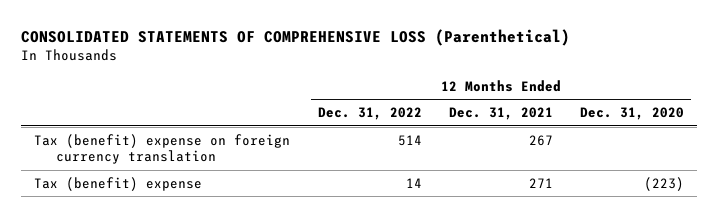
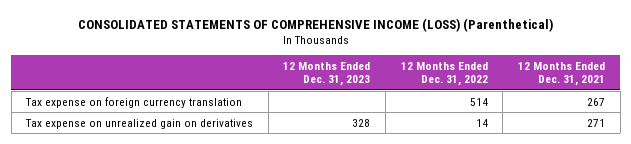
- CONSOLIDATED STATEMENTS OF COMPREHENSIVE LOSS (Parenthetical)
+ CONSOLIDATED STATEMENTS OF COMPREHENSIVE INCOME (LOSS) (Parenthetical)
- | 12 Months Ended Dec. 31, 2022 | 12 Months Ended Dec. 31, 2021 | 12 Months Ended Dec. 31, 2020
+ | 12 Months Ended Dec. 31, 2023 | 12 Months Ended Dec. 31, 2022 | 12 Months Ended Dec. 31, 2021
- Tax (benefit) expense on foreign currency translation | 514 | 267 |
- Tax (benefit) expense | 14 | 271 | (223)
+ Tax expense on foreign currency translation | | 514 | 267
+ Tax expense on unrealized gain on derivatives | 328 | 14 | 271

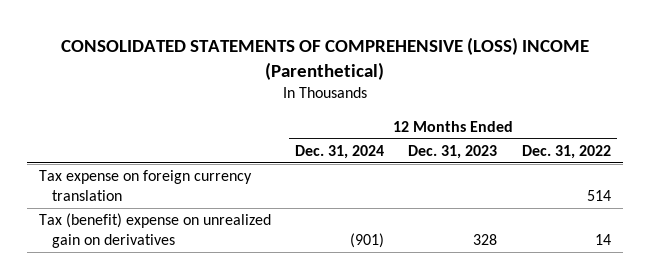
- CONSOLIDATED STATEMENTS OF COMPREHENSIVE INCOME (LOSS) (Parenthetical)
+ CONSOLIDATED STATEMENTS OF COMPREHENSIVE (LOSS) INCOME (Parenthetical)
- | 12 Months Ended Dec. 31, 2023 | 12 Months Ended Dec. 31, 2022 | 12 Months Ended Dec. 31, 2021
+ | 12 Months Ended Dec. 31, 2024 | 12 Months Ended Dec. 31, 2023 | 12 Months Ended Dec. 31, 2022
- Tax expense on unrealized gain on derivatives | 328 | 14 | 271
+ Tax (benefit) expense on unrealized gain on derivatives | (901) | 328 | 14

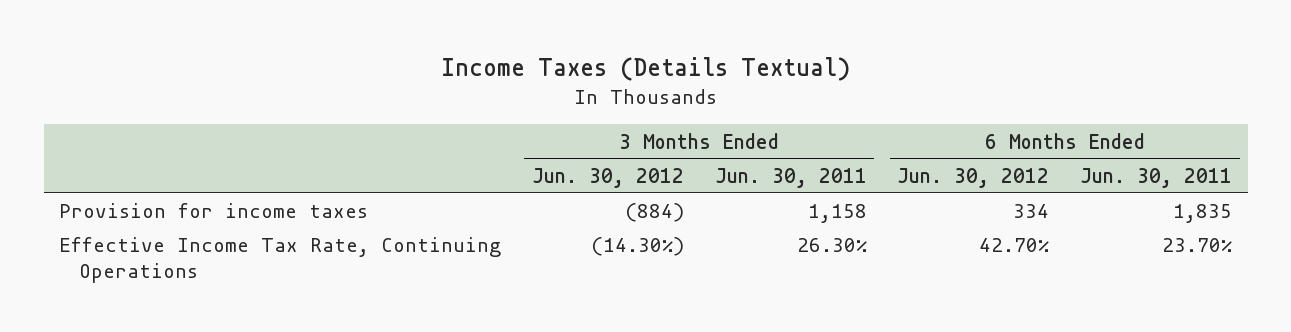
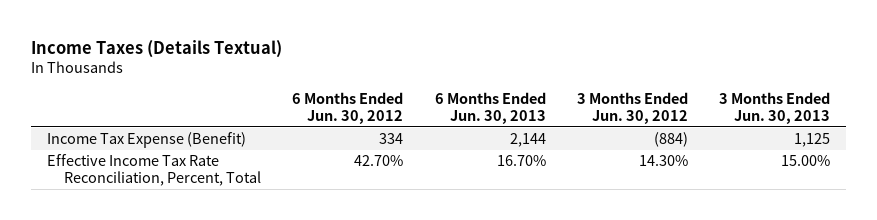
- | 3 Months Ended Jun. 30, 2012 | 3 Months Ended Jun. 30, 2011 | 6 Months Ended Jun. 30, 2012 | 6 Months Ended Jun. 30, 2011
+ | 6 Months Ended Jun. 30, 2012 | 6 Months Ended Jun. 30, 2013 | 3 Months Ended Jun. 30, 2012 | 3 Months Ended Jun. 30, 2013
- Provision for income taxes | (884) | 1,158 | 334 | 1,835
- Effective Income Tax Rate, Continuing Operations | (14.30%) | 26.30% | 42.70% | 23.70%
+ Income Tax Expense (Benefit) | 334 | 2,144 | (884) | 1,125
+ Effective Income Tax Rate Reconciliation, Percent, Total | 42.70% | 16.70% | 14.30% | 15.00%

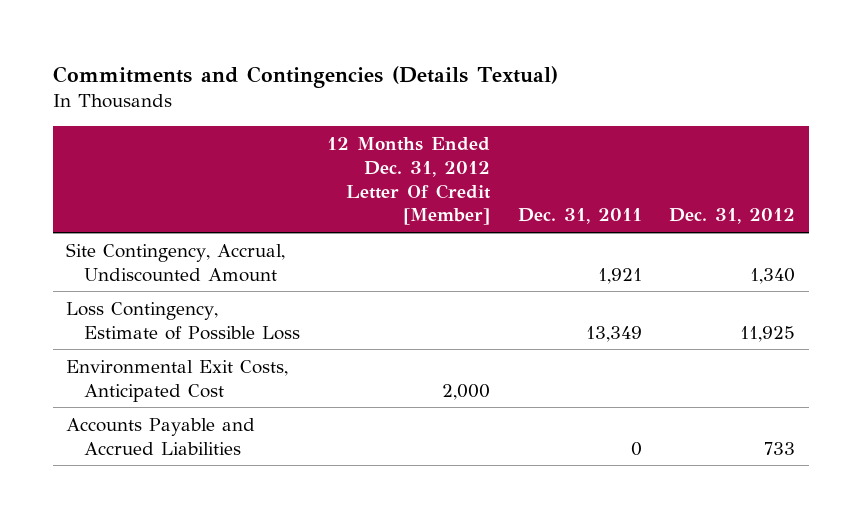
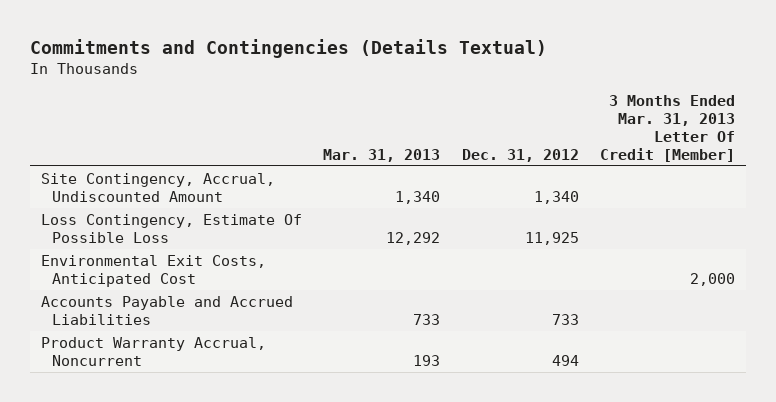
- | 12 Months Ended Dec. 31, 2012 Letter Of Credit [Member] | Dec. 31, 2011 | Dec. 31, 2012
+ | Mar. 31, 2013 | Dec. 31, 2012 | 3 Months Ended Mar. 31, 2013 Letter Of Credit [Member]
- Loss Contingency, Estimate of Possible Loss | | 13,349 | 11,925
+ Loss Contingency, Estimate Of Possible Loss | 12,292 | 11,925 |
+ Product Warranty Accrual, Noncurrent | 193 | 494 |

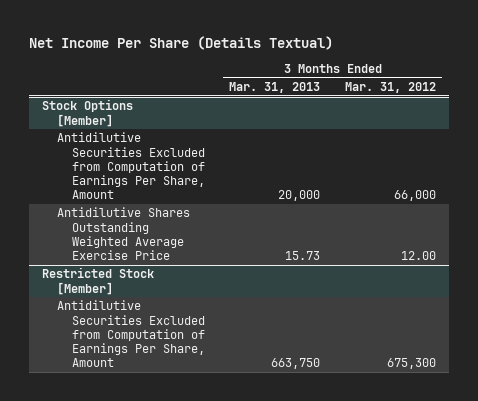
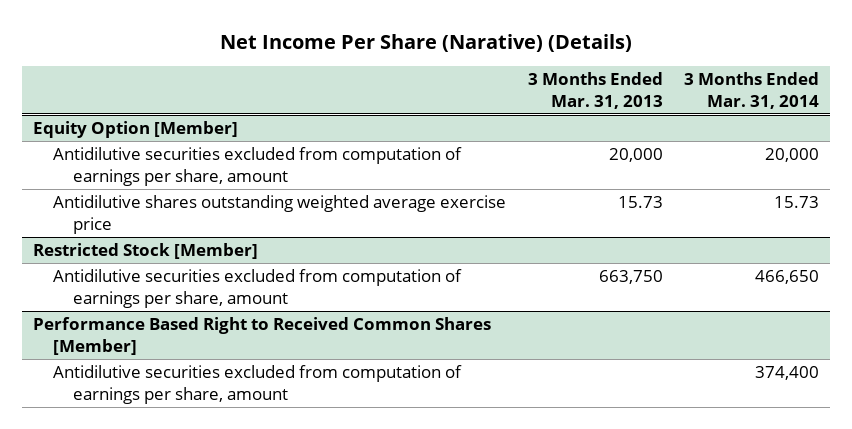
- Net Income Per Share (Details Textual)
+ Net Income Per Share (Narative) (Details)
- | 3 Months Ended Mar. 31, 2013 | 3 Months Ended Mar. 31, 2012
+ | 3 Months Ended Mar. 31, 2013 | 3 Months Ended Mar. 31, 2014
- Stock Options [Member]
- Antidilutive Securities Excluded from Computation of Earnings Per Share, Amount | 20,000 | 66,000
- Antidilutive Shares Outstanding Weighted Average Exercise Price | 15.73 | 12.00
+ Equity Option [Member]
+ Antidilutive securities excluded from computation of earnings per share, amount | 20,000 | 20,000
+ Antidilutive shares outstanding weighted average exercise price | 15.73 | 15.73
@ Restricted Stock [Member]
- Antidilutive Securities Excluded from Computation of Earnings Per Share, Amount | 663,750 | 675,300
+ Antidilutive securities excluded from computation of earnings per share, amount | 663,750 | 466,650
+ Performance Based Right to Received Common Shares [Member]
+ Antidilutive securities excluded from computation of earnings per share, amount | | 374,400

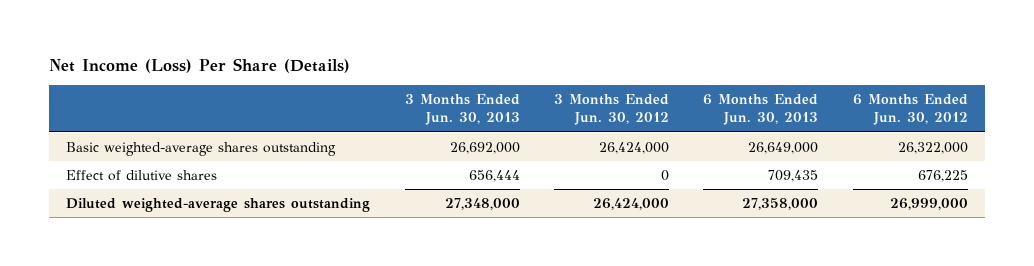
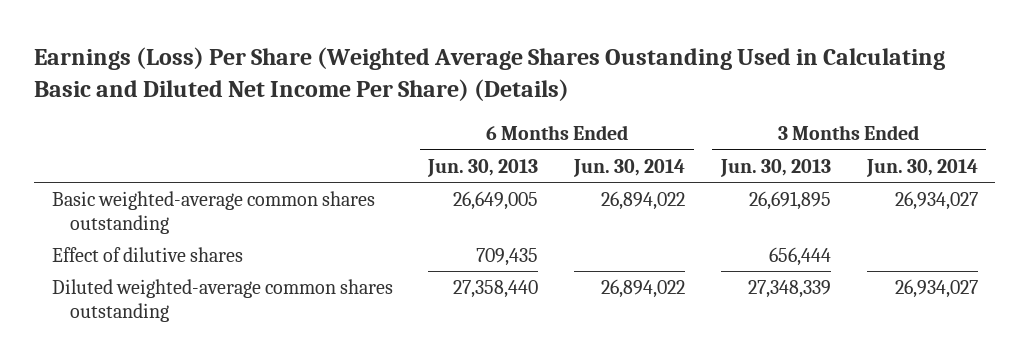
- Net Income (Loss) Per Share (Details)
+ Earnings (Loss) Per Share (Weighted Average Shares Oustanding Used in Calculating Basic and Diluted Net Income Per Share) (Details)
- | 3 Months Ended Jun. 30, 2013 | 3 Months Ended Jun. 30, 2012 | 6 Months Ended Jun. 30, 2013 | 6 Months Ended Jun. 30, 2012
+ | 6 Months Ended Jun. 30, 2013 | 6 Months Ended Jun. 30, 2014 | 3 Months Ended Jun. 30, 2013 | 3 Months Ended Jun. 30, 2014
- Basic weighted-average shares outstanding | 26,692,000 | 26,424,000 | 26,649,000 | 26,322,000
+ Basic weighted-average common shares outstanding | 26,649,005 | 26,894,022 | 26,691,895 | 26,934,027
- Diluted weighted-average shares outstanding | 27,348,000 | 26,424,000 | 27,358,000 | 26,999,000
+ Diluted weighted-average common shares outstanding | 27,358,440 | 26,894,022 | 27,348,339 | 26,934,027

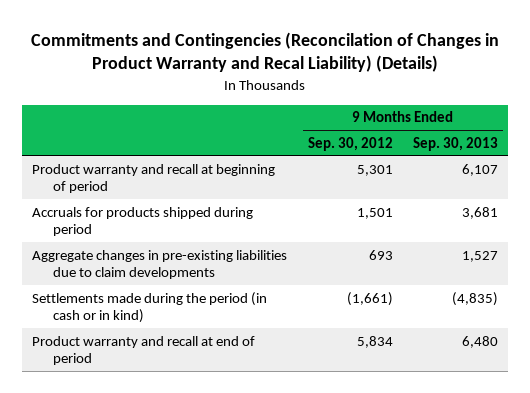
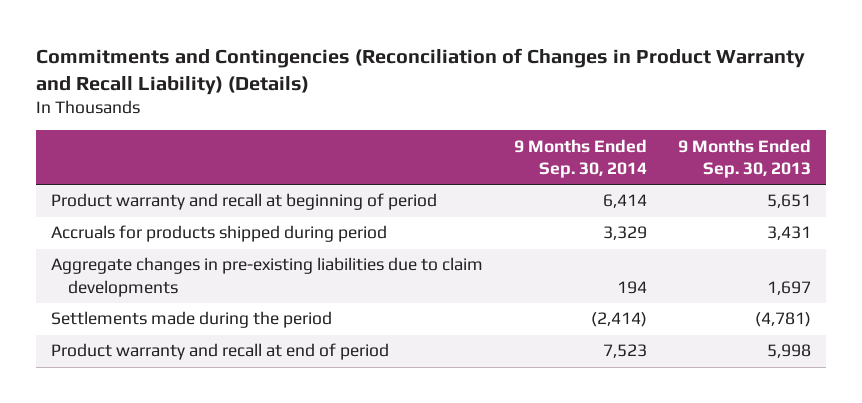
- Commitments and Contingencies (Reconcilation of Changes in Product Warranty and Recal Liability) (Details)
+ Commitments and Contingencies (Reconciliation of Changes in Product Warranty and Recall Liability) (Details)
- | 9 Months Ended Sep. 30, 2012 | 9 Months Ended Sep. 30, 2013
+ | 9 Months Ended Sep. 30, 2014 | 9 Months Ended Sep. 30, 2013
- Product warranty and recall at beginning of period | 5,301 | 6,107
- Accruals for products shipped during period | 1,501 | 3,681
- Aggregate changes in pre-existing liabilities due to claim developments | 693 | 1,527
- Settlements made during the period (in cash or in kind) | (1,661) | (4,835)
- Product warranty and recall at end of period | 5,834 | 6,480
+ Product warranty and recall at beginning of period | 6,414 | 5,651
+ Accruals for products shipped during period | 3,329 | 3,431
+ Aggregate changes in pre-existing liabilities due to claim developments | 194 | 1,697
+ Settlements made during the period | (2,414) | (4,781)
+ Product warranty and recall at end of period | 7,523 | 5,998

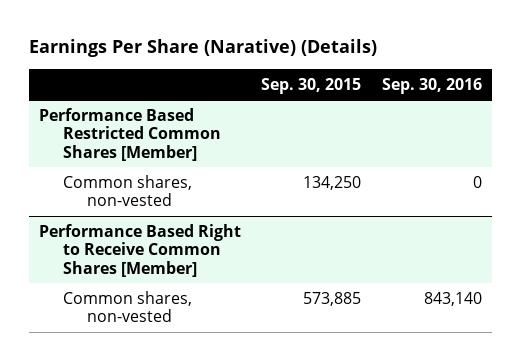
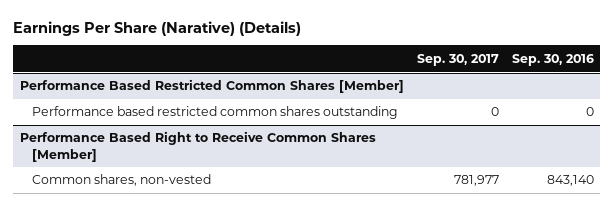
- | Sep. 30, 2015 | Sep. 30, 2016
+ | Sep. 30, 2017 | Sep. 30, 2016
@ Performance Based Restricted Common Shares [Member]
- Common shares, non-vested | 134,250 | 0
+ Performance based restricted common shares outstanding | 0 | 0

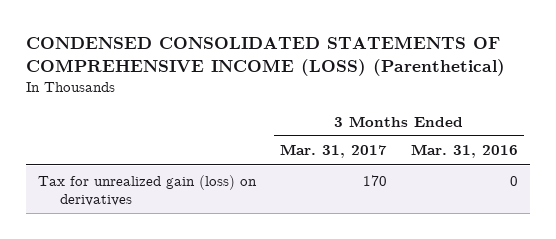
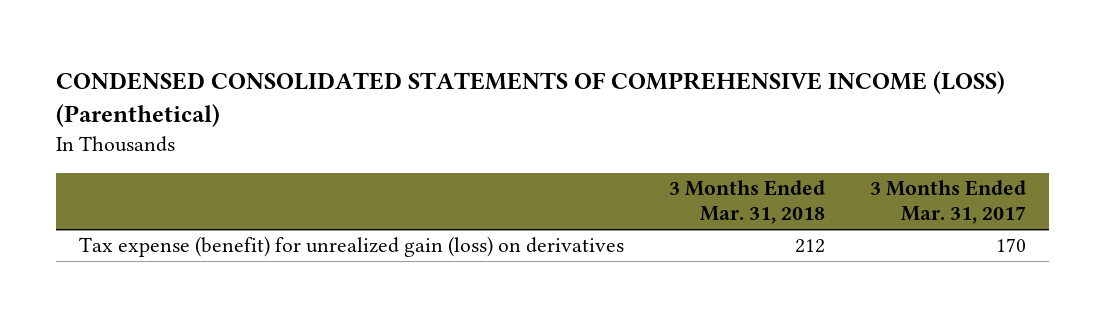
- | 3 Months Ended Mar. 31, 2017 | 3 Months Ended Mar. 31, 2016
+ | 3 Months Ended Mar. 31, 2018 | 3 Months Ended Mar. 31, 2017
- Tax for unrealized gain (loss) on derivatives | 170 | 0
+ Tax expense (benefit) for unrealized gain (loss) on derivatives | 212 | 170

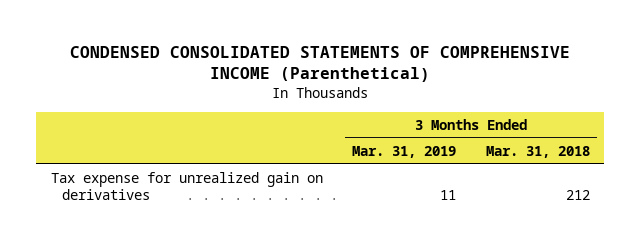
- CONDENSED CONSOLIDATED STATEMENTS OF COMPREHENSIVE INCOME (LOSS) (Parenthetical)
+ CONDENSED CONSOLIDATED STATEMENTS OF COMPREHENSIVE INCOME (Parenthetical)
- | 3 Months Ended Mar. 31, 2018 | 3 Months Ended Mar. 31, 2017
+ | 3 Months Ended Mar. 31, 2019 | 3 Months Ended Mar. 31, 2018
- Tax expense (benefit) for unrealized gain (loss) on derivatives | 212 | 170
+ Tax expense for unrealized gain on derivatives | 11 | 212

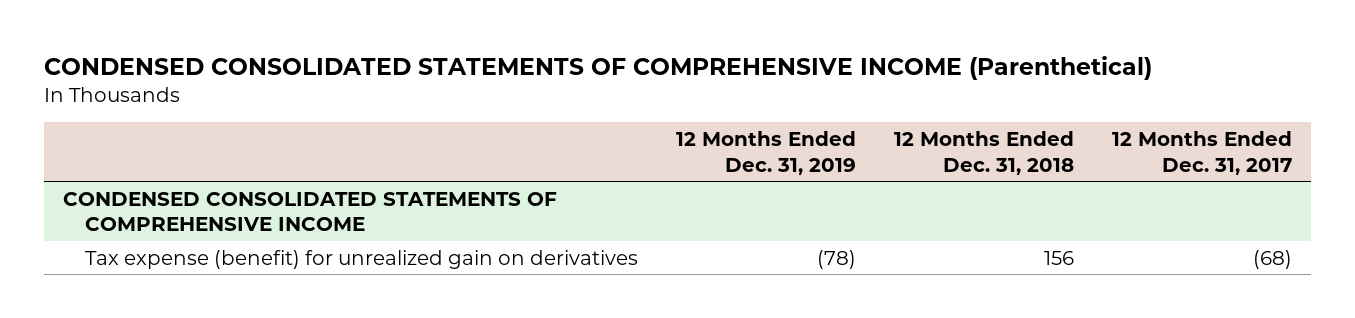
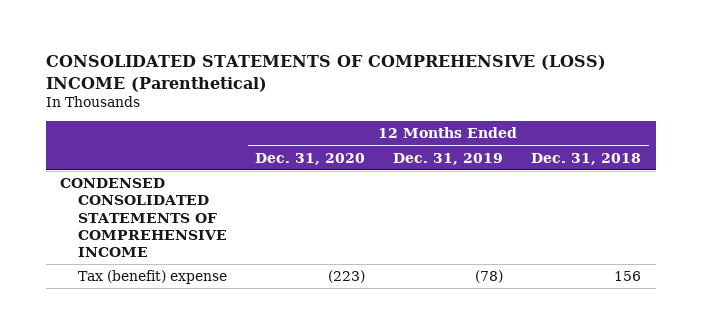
- CONDENSED CONSOLIDATED STATEMENTS OF COMPREHENSIVE INCOME (Parenthetical)
+ CONSOLIDATED STATEMENTS OF COMPREHENSIVE (LOSS) INCOME (Parenthetical)
- | 12 Months Ended Dec. 31, 2019 | 12 Months Ended Dec. 31, 2018 | 12 Months Ended Dec. 31, 2017
+ | 12 Months Ended Dec. 31, 2020 | 12 Months Ended Dec. 31, 2019 | 12 Months Ended Dec. 31, 2018
- Tax expense (benefit) for unrealized gain on derivatives | (78) | 156 | (68)
+ Tax (benefit) expense | (223) | (78) | 156

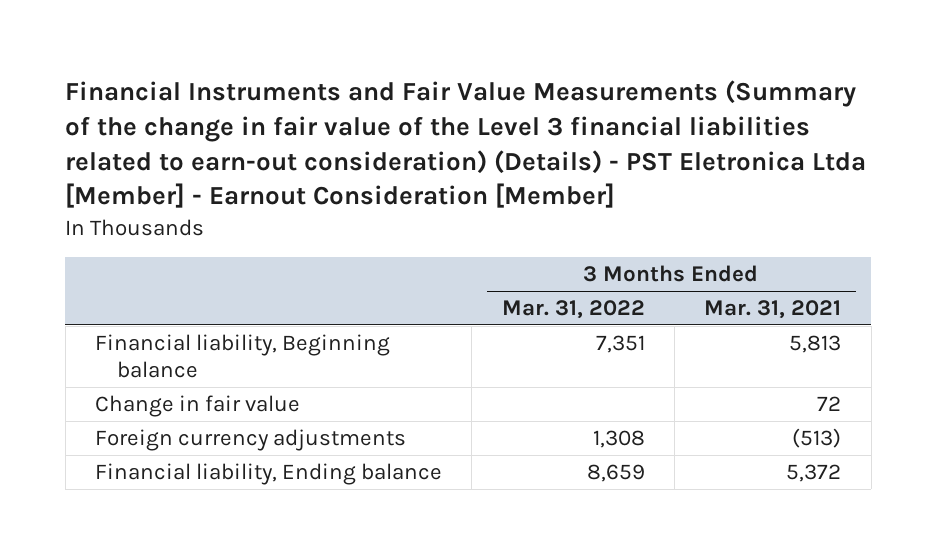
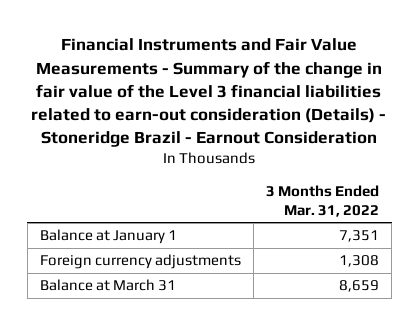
- Financial Instruments and Fair Value Measurements (Summary of the change in fair value of the Level 3 financial liabilities related to earn-out consideration) (Details) - PST Eletronica Ltda [Member] - Earnout Consideration [Member]
+ Financial Instruments and Fair Value Measurements - Summary of the change in fair value of the Level 3 financial liabilities related to earn-out consideration (Details) - Stoneridge Brazil - Earnout Consideration
- | 3 Months Ended Mar. 31, 2022 | 3 Months Ended Mar. 31, 2021
+ | 3 Months Ended Mar. 31, 2022
- Financial liability, Beginning balance | 7,351 | 5,813
- Change in fair value | | 72
+ Balance at January 1 | 7,351
- Financial liability, Ending balance | 8,659 | 5,372
+ Balance at March 31 | 8,659

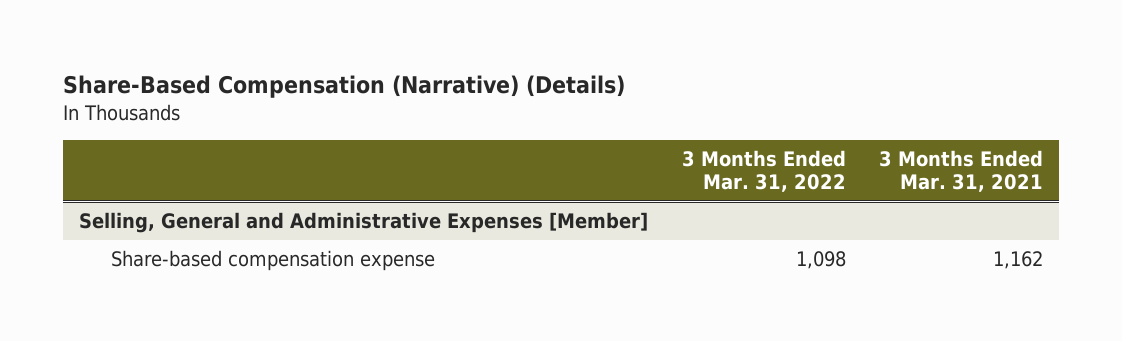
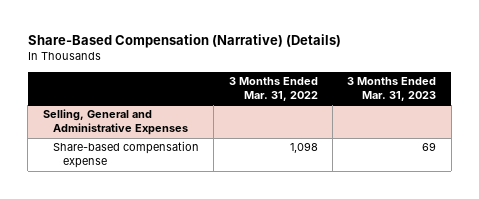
- | 3 Months Ended Mar. 31, 2022 | 3 Months Ended Mar. 31, 2021
+ | 3 Months Ended Mar. 31, 2022 | 3 Months Ended Mar. 31, 2023
- Selling, General and Administrative Expenses [Member]
+ Selling, General and Administrative Expenses

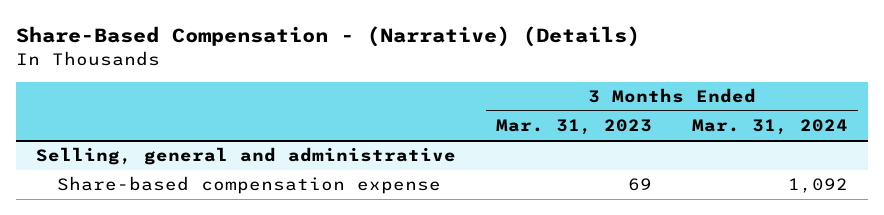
- Share-Based Compensation (Narrative) (Details)
+ Share-Based Compensation - (Narrative) (Details)
- | 3 Months Ended Mar. 31, 2022 | 3 Months Ended Mar. 31, 2023
+ | 3 Months Ended Mar. 31, 2023 | 3 Months Ended Mar. 31, 2024
- Selling, General and Administrative Expenses
+ Selling, general and administrative

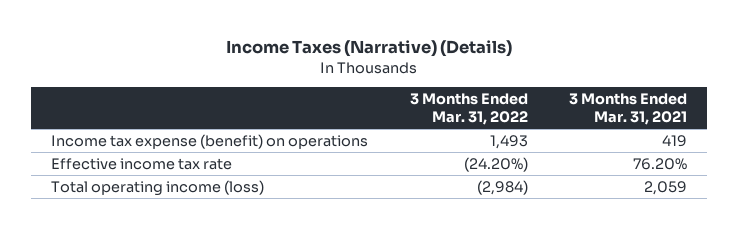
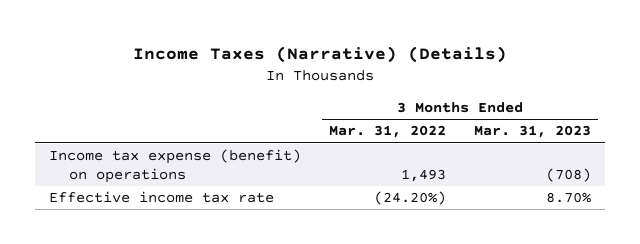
- | 3 Months Ended Mar. 31, 2022 | 3 Months Ended Mar. 31, 2021
+ | 3 Months Ended Mar. 31, 2022 | 3 Months Ended Mar. 31, 2023
- Total operating income (loss) | (2,984) | 2,059

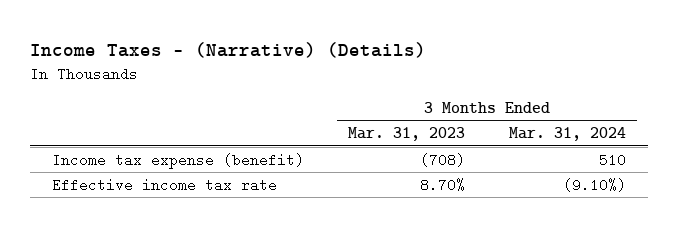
- Income Taxes (Narrative) (Details)
+ Income Taxes - (Narrative) (Details)
- | 3 Months Ended Mar. 31, 2022 | 3 Months Ended Mar. 31, 2023
+ | 3 Months Ended Mar. 31, 2023 | 3 Months Ended Mar. 31, 2024
- Income tax expense (benefit) on operations | 1,493 | (708)
+ Income tax expense (benefit) | (708) | 510

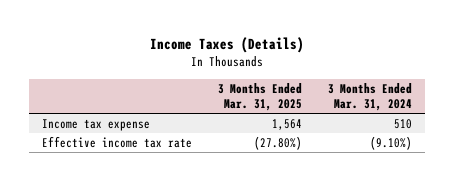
- Income Taxes - (Narrative) (Details)
+ Income Taxes (Details)
- | 3 Months Ended Mar. 31, 2023 | 3 Months Ended Mar. 31, 2024
+ | 3 Months Ended Mar. 31, 2025 | 3 Months Ended Mar. 31, 2024
- Income tax expense (benefit) | (708) | 510
+ Income tax expense | 1,564 | 510

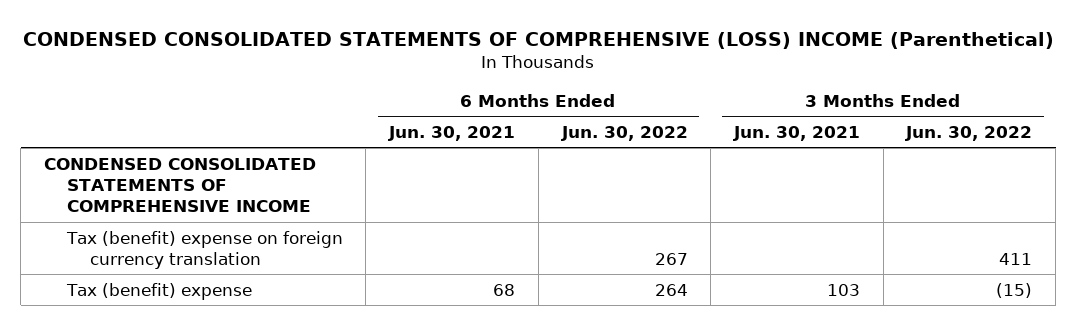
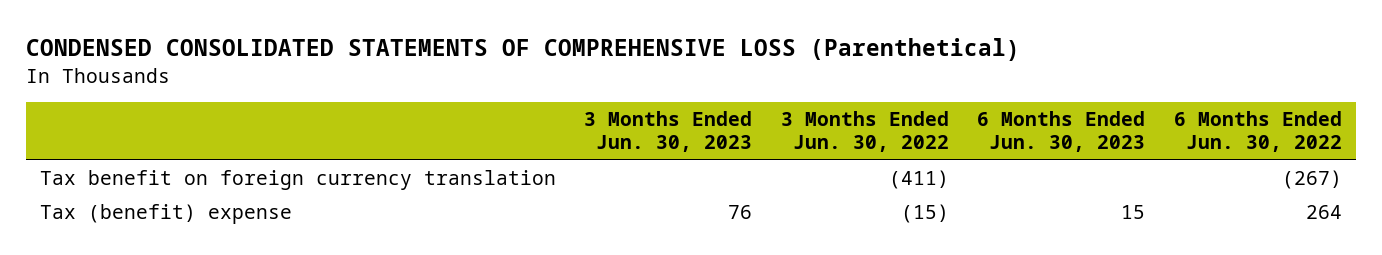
- CONDENSED CONSOLIDATED STATEMENTS OF COMPREHENSIVE (LOSS) INCOME (Parenthetical)
+ CONDENSED CONSOLIDATED STATEMENTS OF COMPREHENSIVE LOSS (Parenthetical)
- | 6 Months Ended Jun. 30, 2021 | 6 Months Ended Jun. 30, 2022 | 3 Months Ended Jun. 30, 2021 | 3 Months Ended Jun. 30, 2022
+ | 3 Months Ended Jun. 30, 2023 | 3 Months Ended Jun. 30, 2022 | 6 Months Ended Jun. 30, 2023 | 6 Months Ended Jun. 30, 2022
- CONDENSED CONSOLIDATED STATEMENTS OF COMPREHENSIVE INCOME
- Tax (benefit) expense on foreign currency translation | | 267 | | 411
+ Tax benefit on foreign currency translation | | (411) | | (267)

